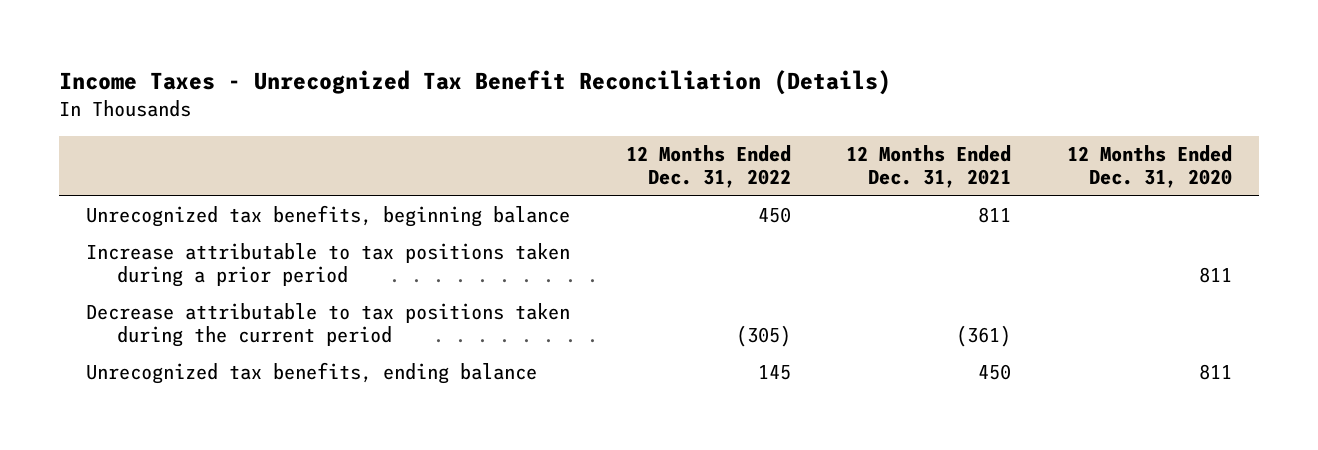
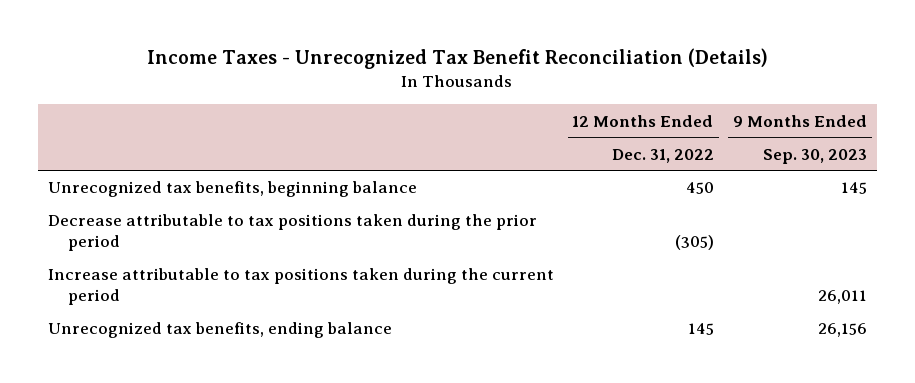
- | 12 Months Ended Dec. 31, 2022 | 12 Months Ended Dec. 31, 2021 | 12 Months Ended Dec. 31, 2020
+ | 12 Months Ended Dec. 31, 2022 | 9 Months Ended Sep. 30, 2023
- Increase attributable to tax positions taken during a prior period | | | 811
- Decrease attributable to tax positions taken during the current period | (305) | (361) |
+ Decrease attributable to tax positions taken during the prior period | (305) |
+ Increase attributable to tax positions taken during the current period | | 26,011

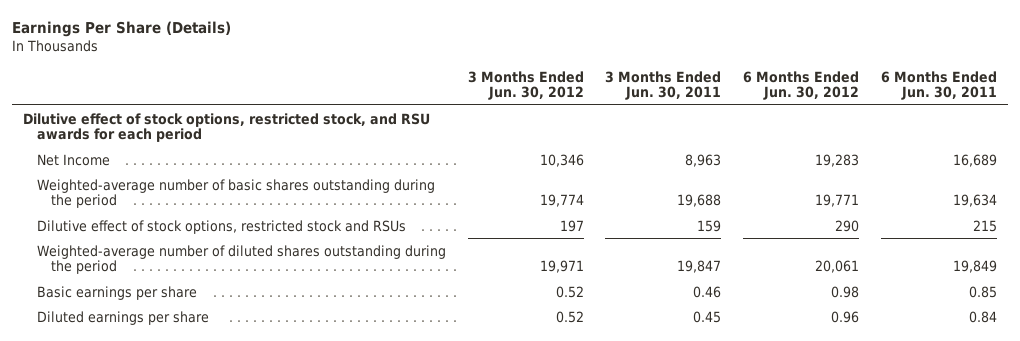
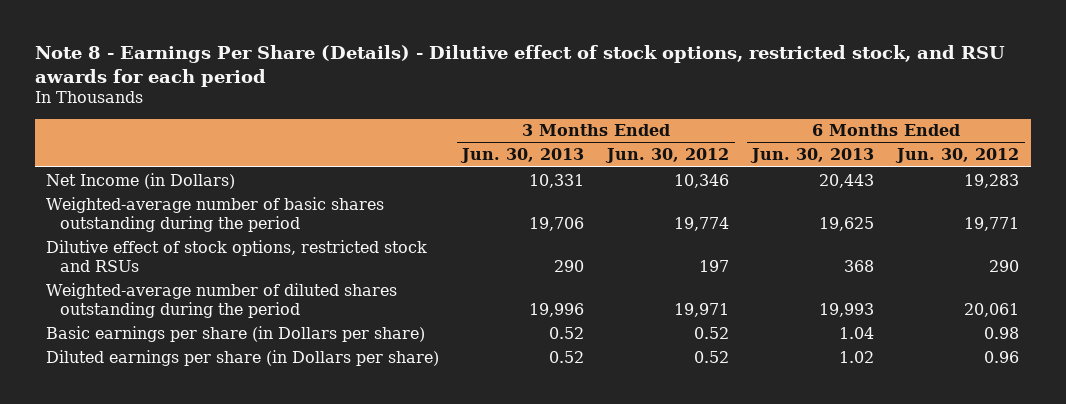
- Earnings Per Share (Details)
+ Note 8 - Earnings Per Share (Details) - Dilutive effect of stock options, restricted stock, and RSU awards for each period
- | 3 Months Ended Jun. 30, 2012 | 3 Months Ended Jun. 30, 2011 | 6 Months Ended Jun. 30, 2012 | 6 Months Ended Jun. 30, 2011
+ | 3 Months Ended Jun. 30, 2013 | 3 Months Ended Jun. 30, 2012 | 6 Months Ended Jun. 30, 2013 | 6 Months Ended Jun. 30, 2012
- Dilutive effect of stock options, restricted stock, and RSU awards for each period
- Net Income | 10,346 | 8,963 | 19,283 | 16,689
+ Net Income (in Dollars) | 10,331 | 10,346 | 20,443 | 19,283
- Basic earnings per share | 0.52 | 0.46 | 0.98 | 0.85
- Diluted earnings per share | 0.52 | 0.45 | 0.96 | 0.84
+ Basic earnings per share (in Dollars per share) | 0.52 | 0.52 | 1.04 | 0.98
+ Diluted earnings per share (in Dollars per share) | 0.52 | 0.52 | 1.02 | 0.96

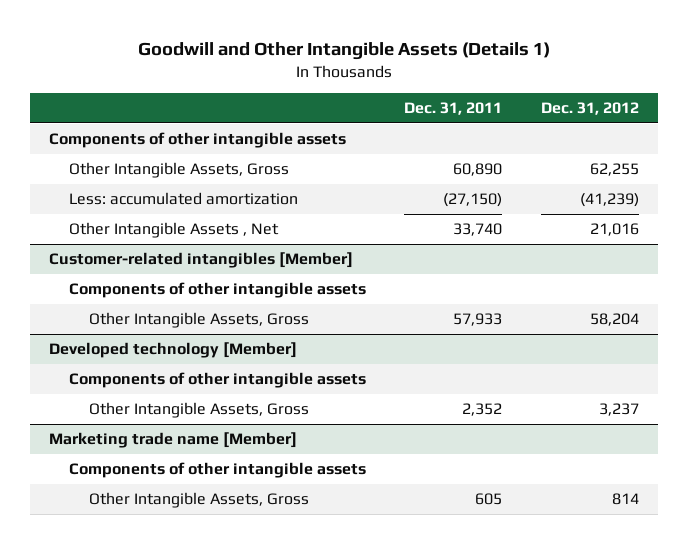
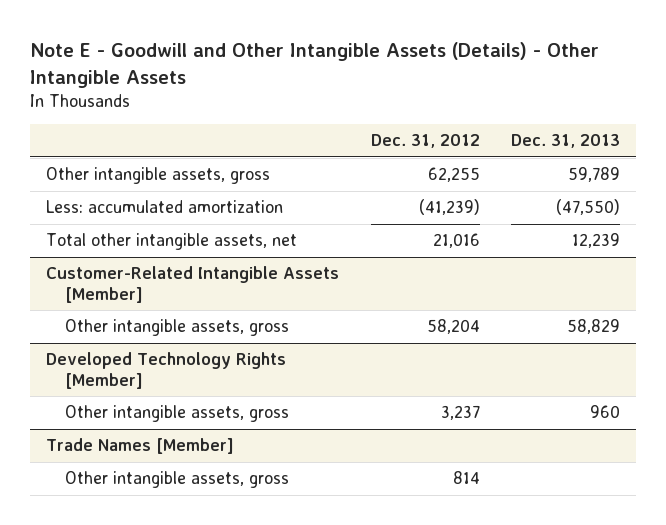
- Goodwill and Other Intangible Assets (Details 1)
+ Note E - Goodwill and Other Intangible Assets (Details) - Other Intangible Assets
- | Dec. 31, 2011 | Dec. 31, 2012
+ | Dec. 31, 2012 | Dec. 31, 2013
- Components of other intangible assets
- Other Intangible Assets, Gross | 60,890 | 62,255
+ Other intangible assets, gross | 62,255 | 59,789
- Other Intangible Assets , Net | 33,740 | 21,016
- Customer-related intangibles [Member]
- Components of other intangible assets
- Other Intangible Assets, Gross | 57,933 | 58,204
- Developed technology [Member]
- Components of other intangible assets
- Other Intangible Assets, Gross | 2,352 | 3,237
- Marketing trade name [Member]
- Components of other intangible assets
- Other Intangible Assets, Gross | 605 | 814
+ Total other intangible assets, net | 21,016 | 12,239
+ Customer-Related Intangible Assets [Member]
+ Other intangible assets, gross | 58,204 | 58,829
+ Developed Technology Rights [Member]
+ Other intangible assets, gross | 3,237 | 960
+ Trade Names [Member]
+ Other intangible assets, gross | 814 |

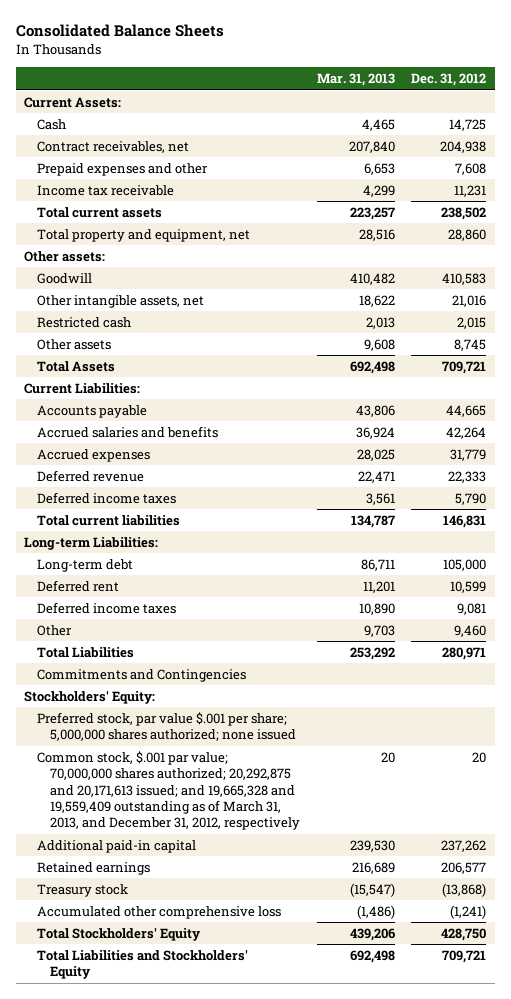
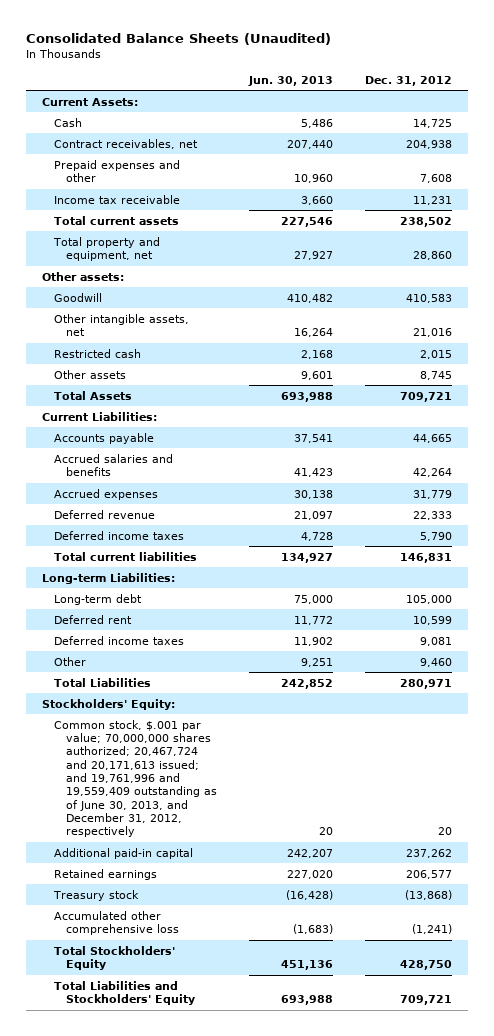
- Consolidated Balance Sheets
+ Consolidated Balance Sheets (Unaudited)
- | Mar. 31, 2013 | Dec. 31, 2012
+ | Jun. 30, 2013 | Dec. 31, 2012
- Commitments and Contingencies
- Preferred stock, par value $.001 per share; 5,000,000 shares authorized; none issued
- Common stock, $.001 par value; 70,000,000 shares authorized; 20,292,875 and 20,171,613 issued; and 19,665,328 and 19,559,409 outstanding as of March 31, 2013, and December 31, 2012, respectively | 20 | 20
+ Common stock, $.001 par value; 70,000,000 shares authorized; 20,467,724 and 20,171,613 issued; and 19,761,996 and 19,559,409 outstanding as of June 30, 2013, and December 31, 2012, respectively | 20 | 20

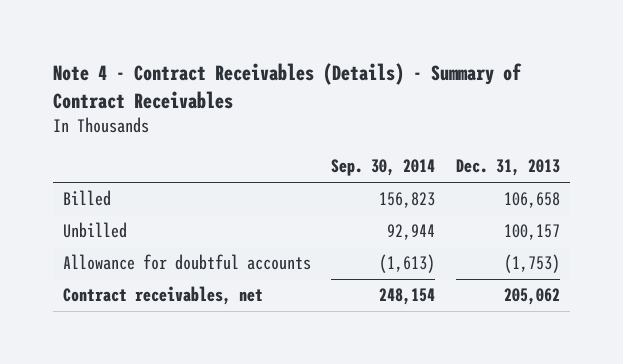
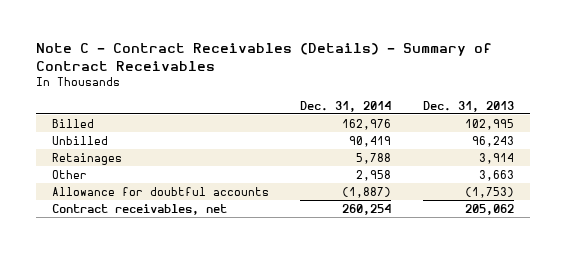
- Note 4 - Contract Receivables (Details) - Summary of Contract Receivables
+ Note C - Contract Receivables (Details) - Summary of Contract Receivables
- | Sep. 30, 2014 | Dec. 31, 2013
+ | Dec. 31, 2014 | Dec. 31, 2013
- Billed | 156,823 | 106,658
- Unbilled | 92,944 | 100,157
+ Billed | 162,976 | 102,995
+ Unbilled | 90,419 | 96,243
+ Retainages | 5,788 | 3,914
+ Other | 2,958 | 3,663

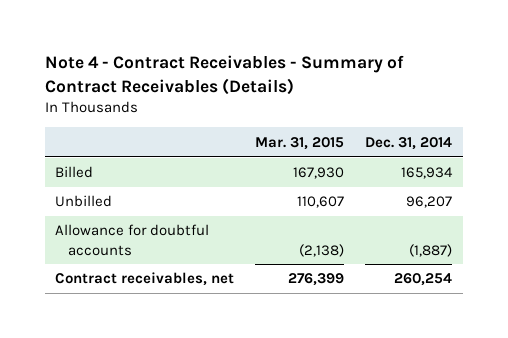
- Note C - Contract Receivables (Details) - Summary of Contract Receivables
+ Note 4 - Contract Receivables - Summary of Contract Receivables (Details)
- | Dec. 31, 2014 | Dec. 31, 2013
+ | Mar. 31, 2015 | Dec. 31, 2014
- Billed | 162,976 | 102,995
- Unbilled | 90,419 | 96,243
- Retainages | 5,788 | 3,914
- Other | 2,958 | 3,663
+ Billed | 167,930 | 165,934
+ Unbilled | 110,607 | 96,207

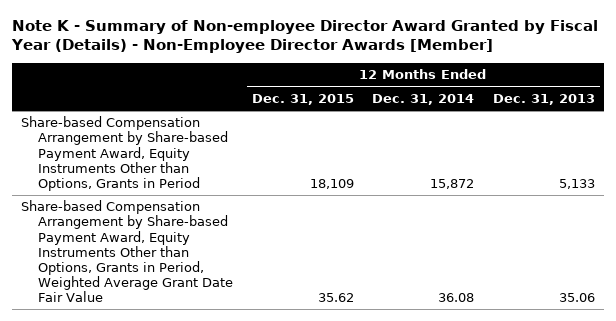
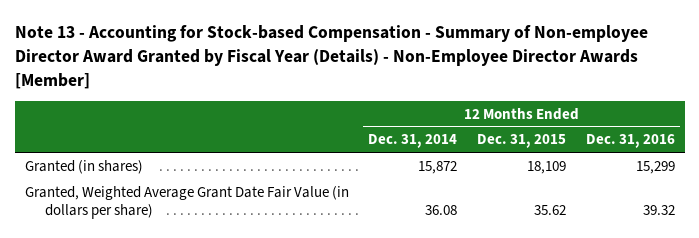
- Note K - Summary of Non-employee Director Award Granted by Fiscal Year (Details) - Non-Employee Director Awards [Member]
+ Note 13 - Accounting for Stock-based Compensation - Summary of Non-employee Director Award Granted by Fiscal Year (Details) - Non-Employee Director Awards [Member]
- | 12 Months Ended Dec. 31, 2015 | 12 Months Ended Dec. 31, 2014 | 12 Months Ended Dec. 31, 2013
+ | 12 Months Ended Dec. 31, 2014 | 12 Months Ended Dec. 31, 2015 | 12 Months Ended Dec. 31, 2016
- Share-based Compensation Arrangement by Share-based Payment Award, Equity Instruments Other than Options, Grants in Period | 18,109 | 15,872 | 5,133
- Share-based Compensation Arrangement by Share-based Payment Award, Equity Instruments Other than Options, Grants in Period, Weighted Average Grant Date Fair Value | 35.62 | 36.08 | 35.06
+ Granted (in shares) | 15,872 | 18,109 | 15,299
+ Granted, Weighted Average Grant Date Fair Value (in dollars per share) | 36.08 | 35.62 | 39.32

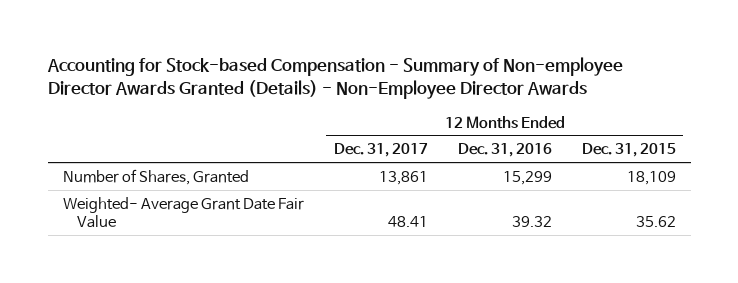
- Note 13 - Accounting for Stock-based Compensation - Summary of Non-employee Director Award Granted by Fiscal Year (Details) - Non-Employee Director Awards [Member]
+ Accounting for Stock-based Compensation - Summary of Non-employee Director Awards Granted (Details) - Non-Employee Director Awards
- | 12 Months Ended Dec. 31, 2014 | 12 Months Ended Dec. 31, 2015 | 12 Months Ended Dec. 31, 2016
+ | 12 Months Ended Dec. 31, 2017 | 12 Months Ended Dec. 31, 2016 | 12 Months Ended Dec. 31, 2015
- Granted (in shares) | 15,872 | 18,109 | 15,299
- Granted, Weighted Average Grant Date Fair Value (in dollars per share) | 36.08 | 35.62 | 39.32
+ Number of Shares, Granted | 13,861 | 15,299 | 18,109
+ Weighted- Average Grant Date Fair Value | 48.41 | 39.32 | 35.62

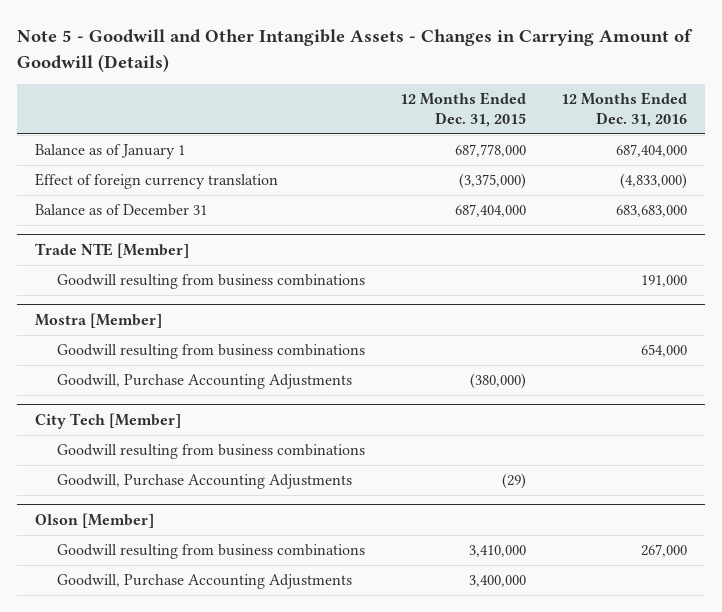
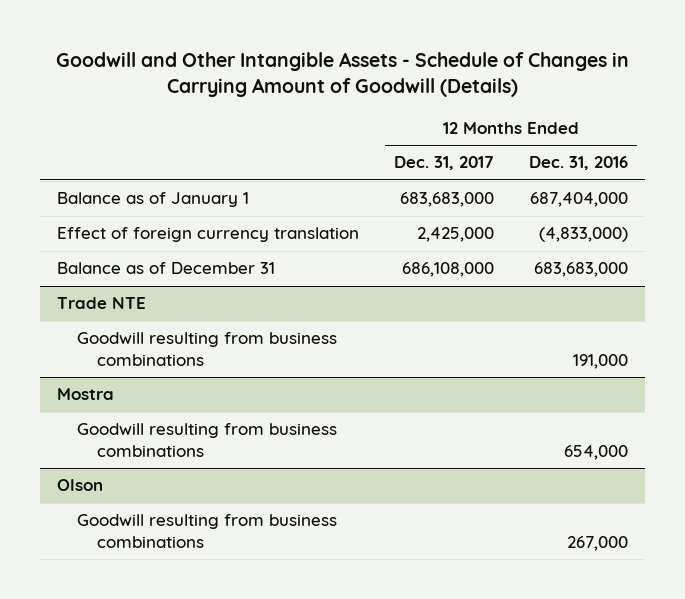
- Note 5 - Goodwill and Other Intangible Assets - Changes in Carrying Amount of Goodwill (Details)
+ Goodwill and Other Intangible Assets - Schedule of Changes in Carrying Amount of Goodwill (Details)
- | 12 Months Ended Dec. 31, 2015 | 12 Months Ended Dec. 31, 2016
+ | 12 Months Ended Dec. 31, 2017 | 12 Months Ended Dec. 31, 2016
- Trade NTE [Member]
+ Trade NTE
- Mostra [Member]
+ Mostra
- Goodwill, Purchase Accounting Adjustments | (380,000) |
- City Tech [Member]
- Goodwill resulting from business combinations
- Goodwill, Purchase Accounting Adjustments | (29) |
- Olson [Member]
+ Olson
- Goodwill, Purchase Accounting Adjustments | 3,400,000 |

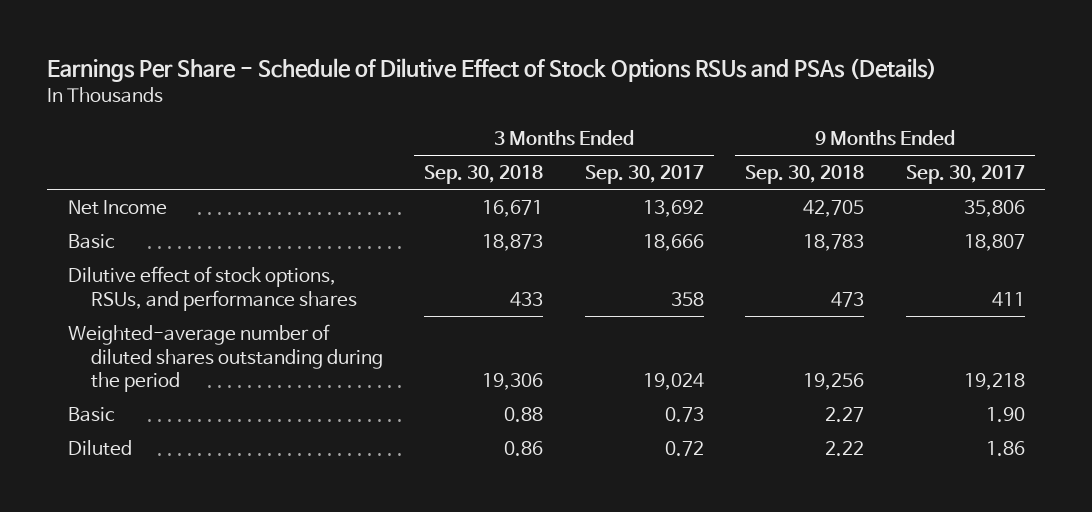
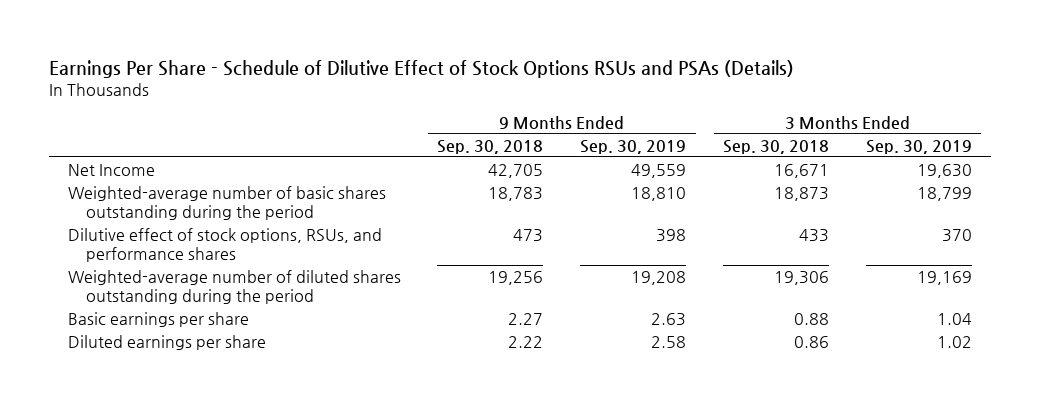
- | 3 Months Ended Sep. 30, 2018 | 3 Months Ended Sep. 30, 2017 | 9 Months Ended Sep. 30, 2018 | 9 Months Ended Sep. 30, 2017
+ | 9 Months Ended Sep. 30, 2018 | 9 Months Ended Sep. 30, 2019 | 3 Months Ended Sep. 30, 2018 | 3 Months Ended Sep. 30, 2019
- Basic | 18,873 | 18,666 | 18,783 | 18,807
+ Weighted-average number of basic shares outstanding during the period | 18,783 | 18,810 | 18,873 | 18,799
- Basic | 0.88 | 0.73 | 2.27 | 1.90
- Diluted | 0.86 | 0.72 | 2.22 | 1.86
+ Basic earnings per share | 2.27 | 2.63 | 0.88 | 1.04
+ Diluted earnings per share | 2.22 | 2.58 | 0.86 | 1.02

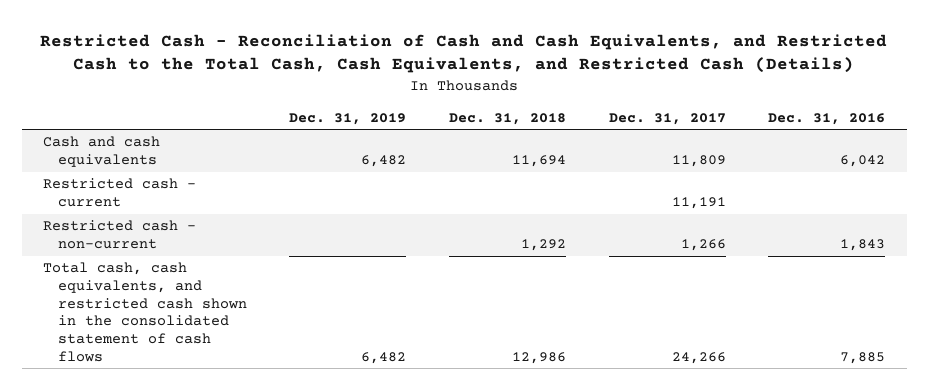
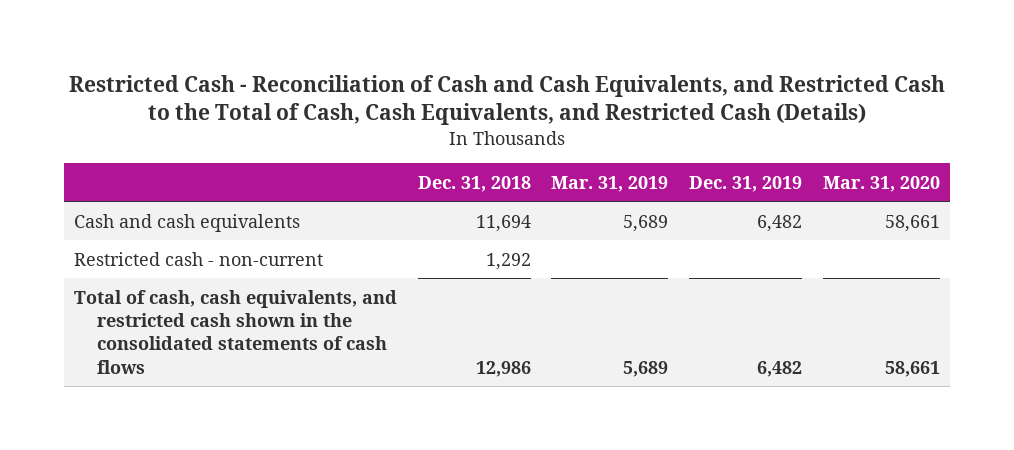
- Restricted Cash - Reconciliation of Cash and Cash Equivalents, and Restricted Cash to the Total Cash, Cash Equivalents, and Restricted Cash (Details)
+ Restricted Cash - Reconciliation of Cash and Cash Equivalents, and Restricted Cash to the Total of Cash, Cash Equivalents, and Restricted Cash (Details)
- | Dec. 31, 2019 | Dec. 31, 2018 | Dec. 31, 2017 | Dec. 31, 2016
+ | Dec. 31, 2018 | Mar. 31, 2019 | Dec. 31, 2019 | Mar. 31, 2020
- Restricted cash - current | | | 11,191 |
- Total cash, cash equivalents, and restricted cash shown in the consolidated statement of cash flows | 6,482 | 12,986 | 24,266 | 7,885
+ Total of cash, cash equivalents, and restricted cash shown in the consolidated statements of cash flows | 12,986 | 5,689 | 6,482 | 58,661

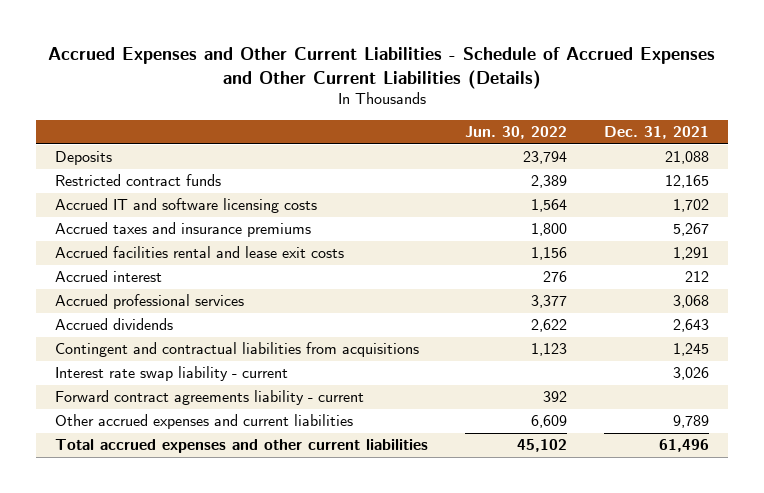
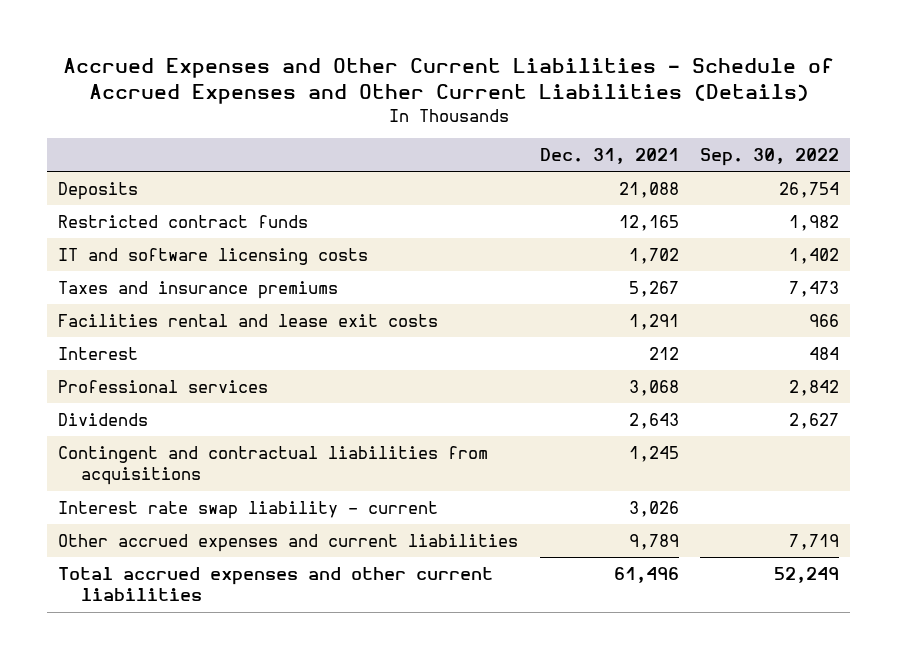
- | Jun. 30, 2022 | Dec. 31, 2021
+ | Dec. 31, 2021 | Sep. 30, 2022
- Accrued IT and software licensing costs | 1,564 | 1,702
- Accrued taxes and insurance premiums | 1,800 | 5,267
- Accrued facilities rental and lease exit costs | 1,156 | 1,291
- Accrued interest | 276 | 212
- Accrued professional services | 3,377 | 3,068
- Accrued dividends | 2,622 | 2,643
+ IT and software licensing costs | 1,702 | 1,402
+ Taxes and insurance premiums | 5,267 | 7,473
+ Facilities rental and lease exit costs | 1,291 | 966
+ Interest | 212 | 484
+ Professional services | 3,068 | 2,842
+ Dividends | 2,643 | 2,627
- Forward contract agreements liability - current | 392 |

